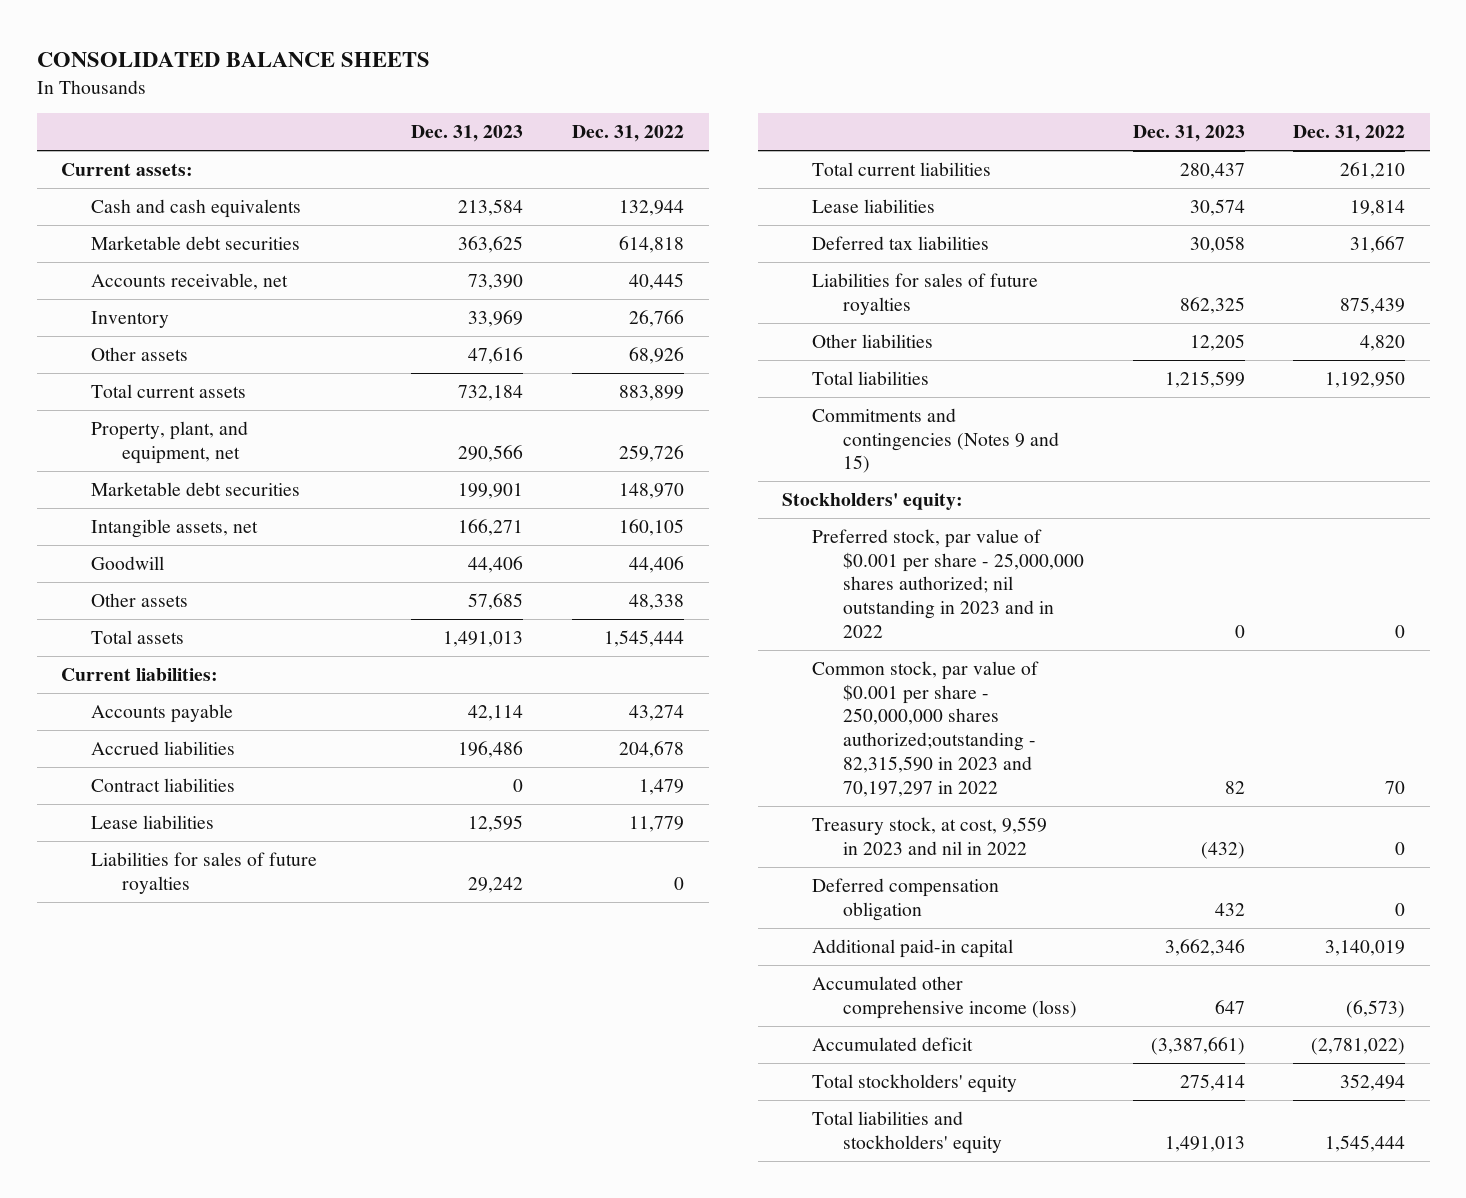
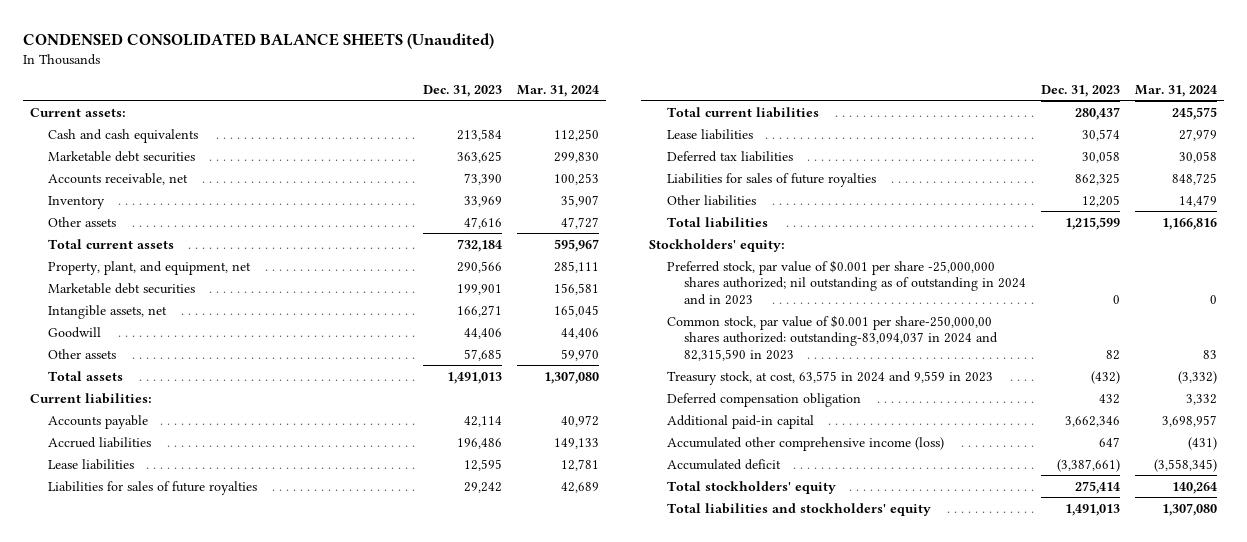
- CONSOLIDATED BALANCE SHEETS
+ CONDENSED CONSOLIDATED BALANCE SHEETS (Unaudited)
- | Dec. 31, 2023 | Dec. 31, 2022
+ | Dec. 31, 2023 | Mar. 31, 2024
- Contract liabilities | 0 | 1,479
- Commitments and contingencies (Notes 9 and 15)
- Preferred stock, par value of $0.001 per share - 25,000,000 shares authorized; nil outstanding in 2023 and in 2022 | 0 | 0
- Common stock, par value of $0.001 per share - 250,000,000 shares authorized;outstanding - 82,315,590 in 2023 and 70,197,297 in 2022 | 82 | 70
- Treasury stock, at cost, 9,559 in 2023 and nil in 2022 | (432) | 0
+ Preferred stock, par value of $0.001 per share -25,000,000 shares authorized; nil outstanding as of outstanding in 2024 and in 2023 | 0 | 0
+ Common stock, par value of $0.001 per share-250,000,00 shares authorized: outstanding-83,094,037 in 2024 and 82,315,590 in 2023 | 82 | 83
+ Treasury stock, at cost, 63,575 in 2024 and 9,559 in 2023 | (432) | (3,332)

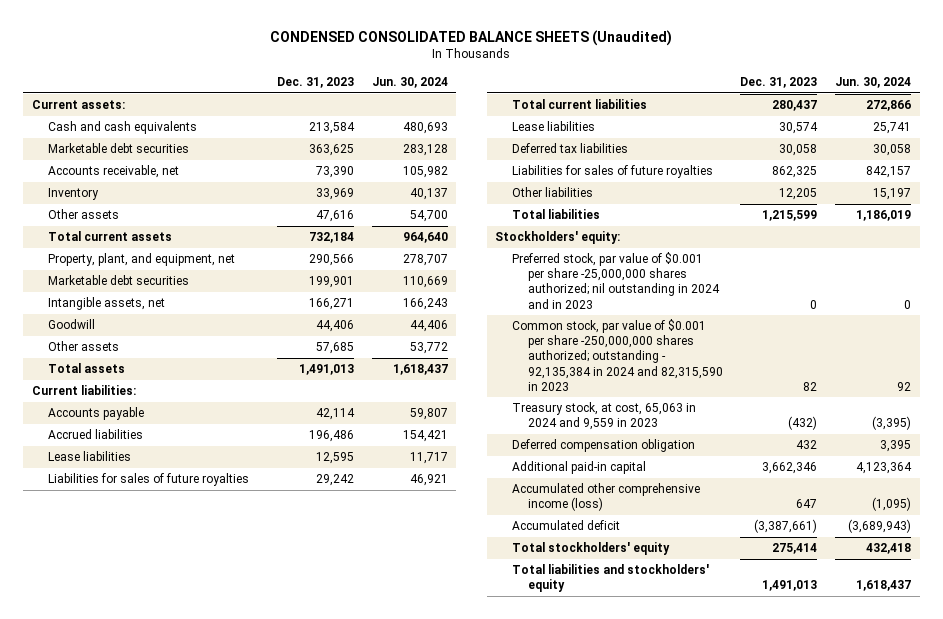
- | Dec. 31, 2023 | Mar. 31, 2024
+ | Dec. 31, 2023 | Jun. 30, 2024
- Preferred stock, par value of $0.001 per share -25,000,000 shares authorized; nil outstanding as of outstanding in 2024 and in 2023 | 0 | 0
- Common stock, par value of $0.001 per share-250,000,00 shares authorized: outstanding-83,094,037 in 2024 and 82,315,590 in 2023 | 82 | 83
- Treasury stock, at cost, 63,575 in 2024 and 9,559 in 2023 | (432) | (3,332)
+ Preferred stock, par value of $0.001 per share -25,000,000 shares authorized; nil outstanding in 2024 and in 2023 | 0 | 0
+ Common stock, par value of $0.001 per share -250,000,000 shares authorized; outstanding - 92,135,384 in 2024 and 82,315,590 in 2023 | 82 | 92
+ Treasury stock, at cost, 65,063 in 2024 and 9,559 in 2023 | (432) | (3,395)

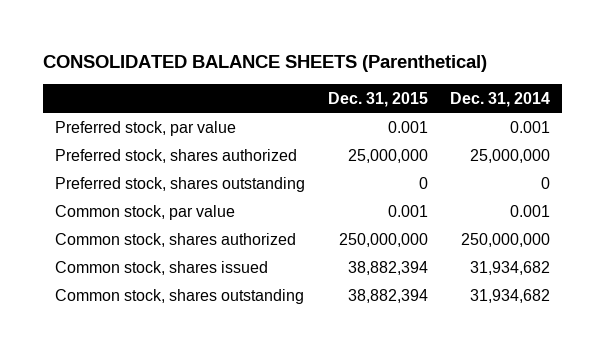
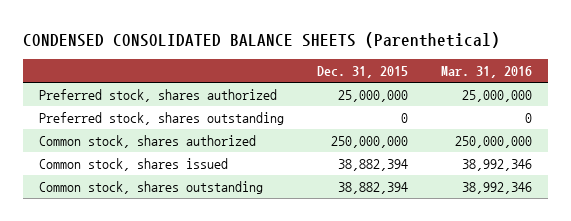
- CONSOLIDATED BALANCE SHEETS (Parenthetical)
+ CONDENSED CONSOLIDATED BALANCE SHEETS (Parenthetical)
- | Dec. 31, 2015 | Dec. 31, 2014
+ | Dec. 31, 2015 | Mar. 31, 2016
- Preferred stock, par value | 0.001 | 0.001
- Common stock, par value | 0.001 | 0.001

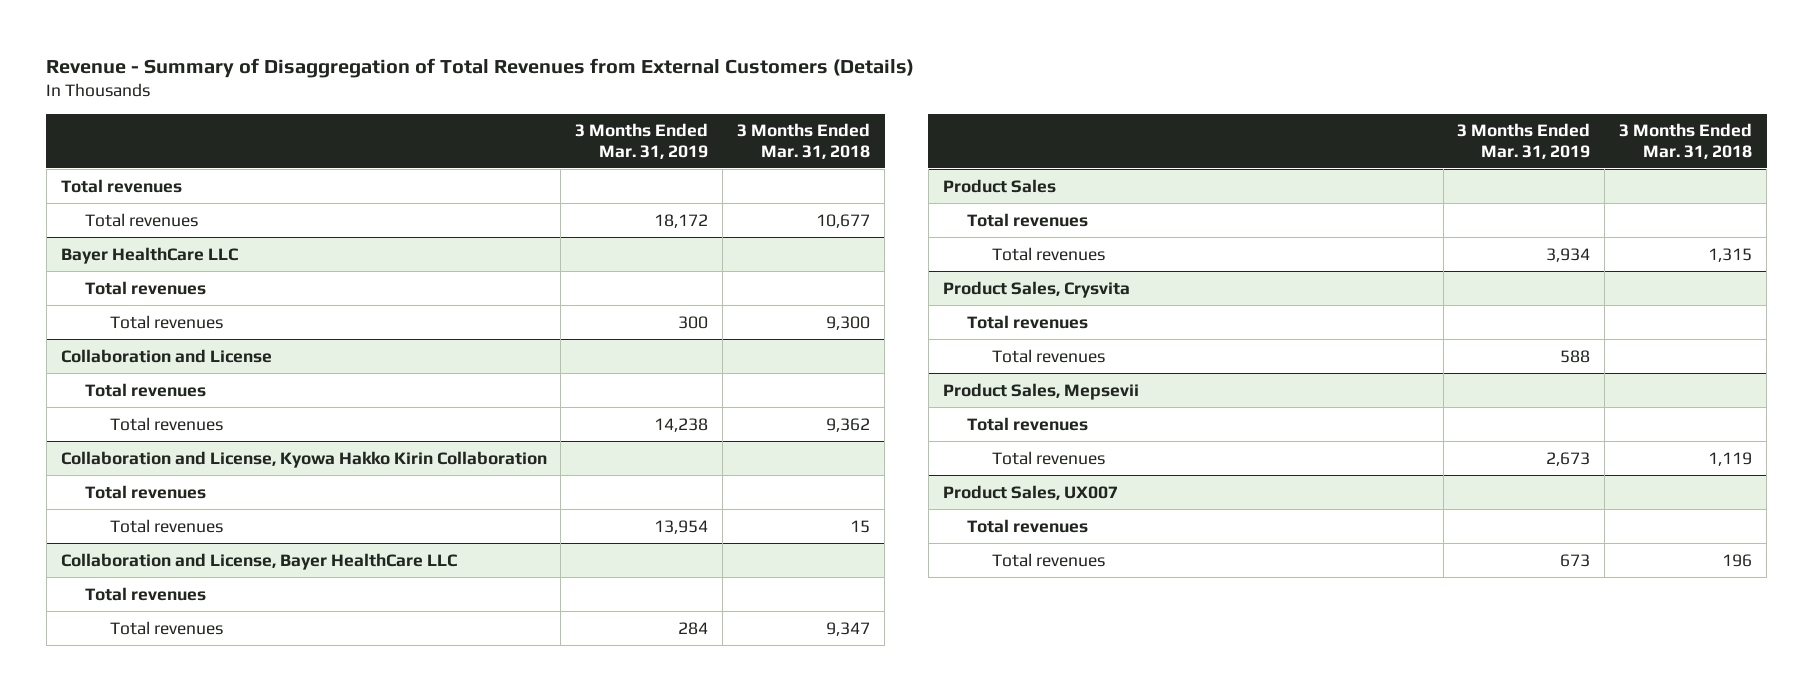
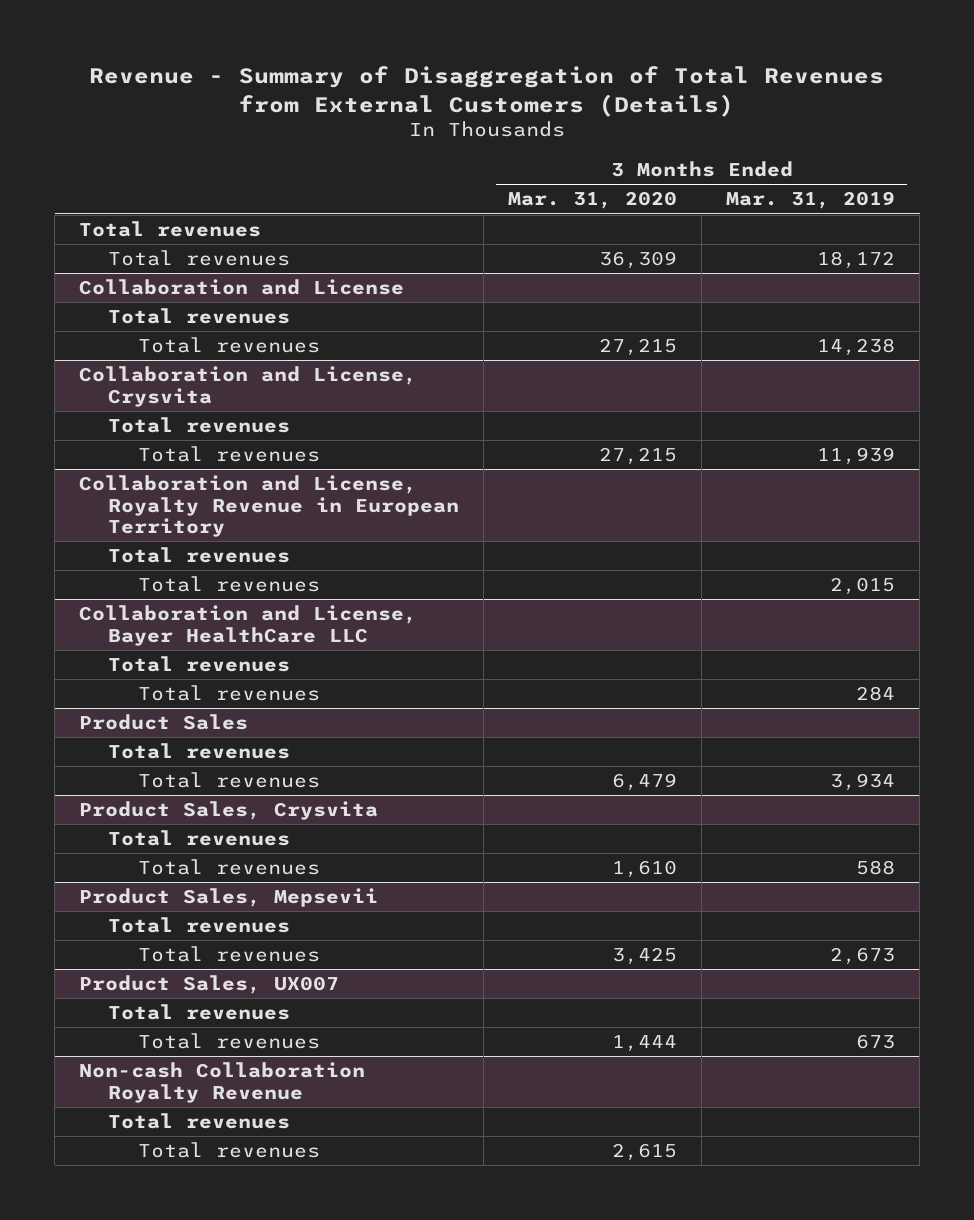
- | 3 Months Ended Mar. 31, 2019 | 3 Months Ended Mar. 31, 2018
+ | 3 Months Ended Mar. 31, 2020 | 3 Months Ended Mar. 31, 2019
- Bayer HealthCare LLC
- Total revenues
- Total revenues | 300 | 9,300
- Collaboration and License, Kyowa Hakko Kirin Collaboration
+ Collaboration and License, Crysvita
- Total revenues | 13,954 | 15
+ Total revenues | 27,215 | 11,939
+ Collaboration and License, Royalty Revenue in European Territory
+ Total revenues
+ Total revenues | | 2,015
+ Non-cash Collaboration Royalty Revenue
+ Total revenues
+ Total revenues | 2,615 |

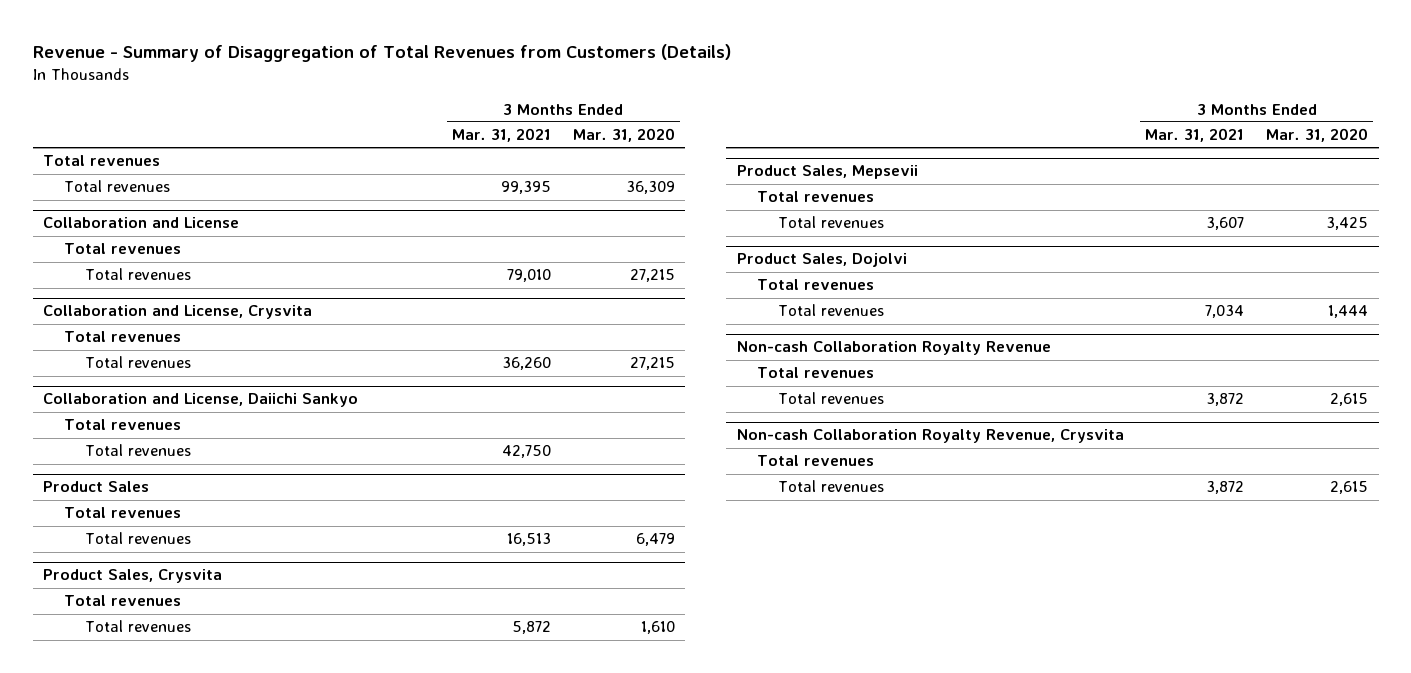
- Revenue - Summary of Disaggregation of Total Revenues from External Customers (Details)
+ Revenue - Summary of Disaggregation of Total Revenues from Customers (Details)
- | 3 Months Ended Mar. 31, 2020 | 3 Months Ended Mar. 31, 2019
+ | 3 Months Ended Mar. 31, 2021 | 3 Months Ended Mar. 31, 2020
- Collaboration and License, Royalty Revenue in European Territory
- Total revenues
- Total revenues | | 2,015
- Collaboration and License, Bayer HealthCare LLC
+ Collaboration and License, Daiichi Sankyo
- Product Sales, UX007
+ Product Sales, Dojolvi
+ Non-cash Collaboration Royalty Revenue, Crysvita
+ Total revenues
+ Total revenues | 3,872 | 2,615

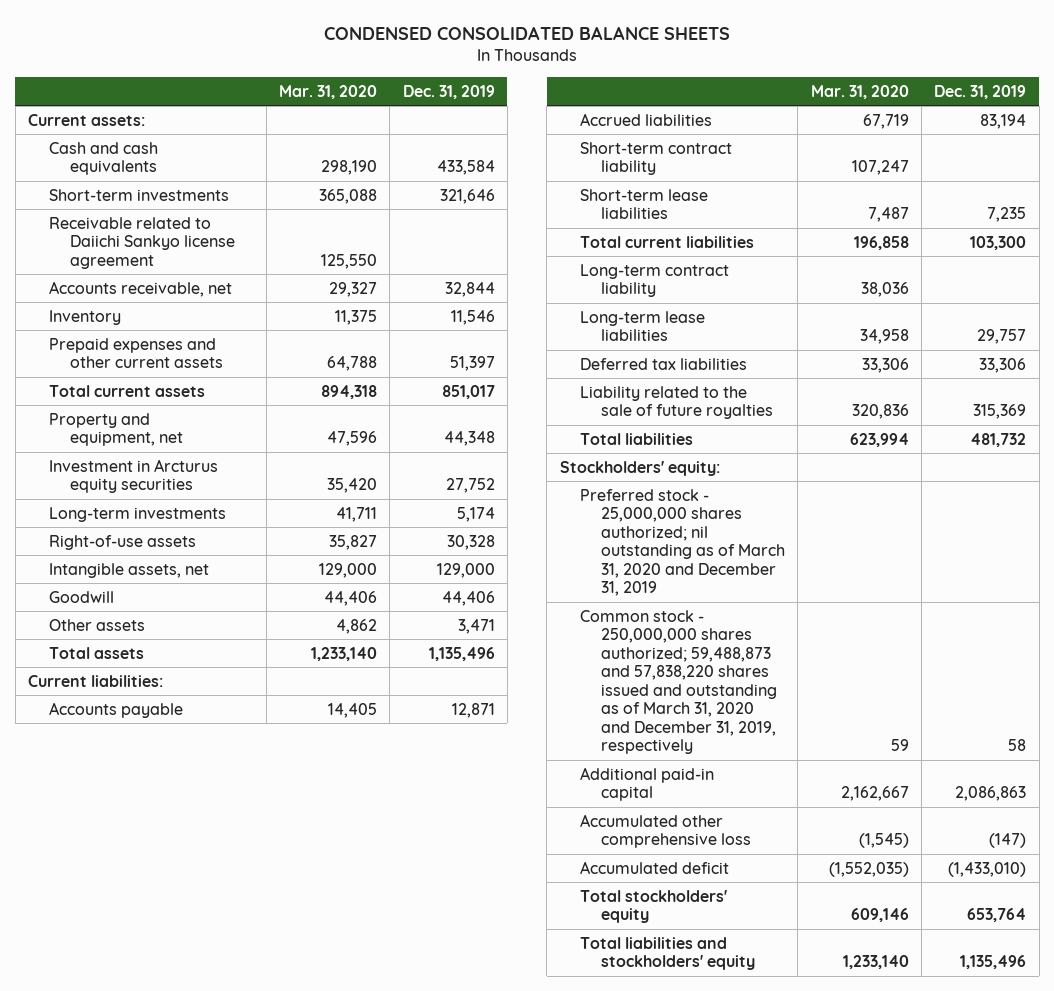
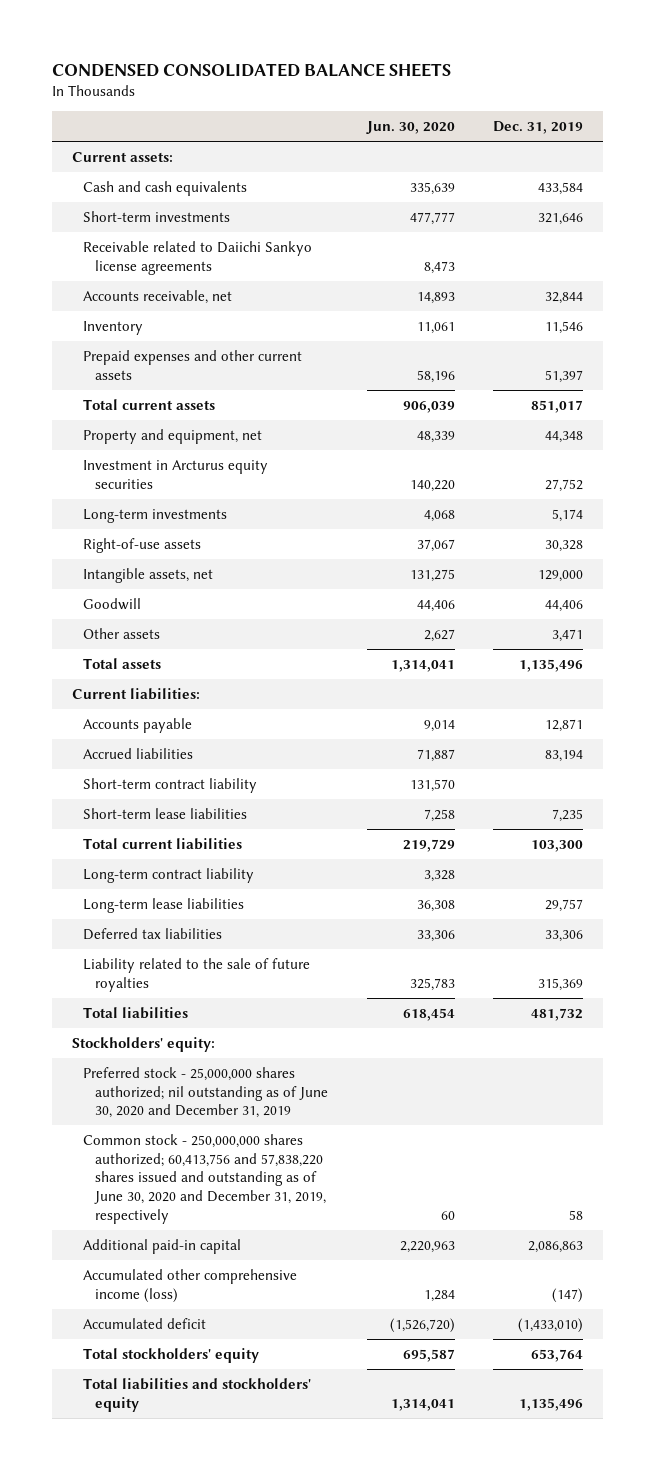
- | Mar. 31, 2020 | Dec. 31, 2019
+ | Jun. 30, 2020 | Dec. 31, 2019
- Receivable related to Daiichi Sankyo license agreement | 125,550 |
+ Receivable related to Daiichi Sankyo license agreements | 8,473 |
- Preferred stock - 25,000,000 shares authorized; nil outstanding as of March 31, 2020 and December 31, 2019
- Common stock - 250,000,000 shares authorized; 59,488,873 and 57,838,220 shares issued and outstanding as of March 31, 2020 and December 31, 2019, respectively | 59 | 58
+ Preferred stock - 25,000,000 shares authorized; nil outstanding as of June 30, 2020 and December 31, 2019
+ Common stock - 250,000,000 shares authorized; 60,413,756 and 57,838,220 shares issued and outstanding as of June 30, 2020 and December 31, 2019, respectively | 60 | 58
- Accumulated other comprehensive loss | (1,545) | (147)
+ Accumulated other comprehensive income (loss) | 1,284 | (147)

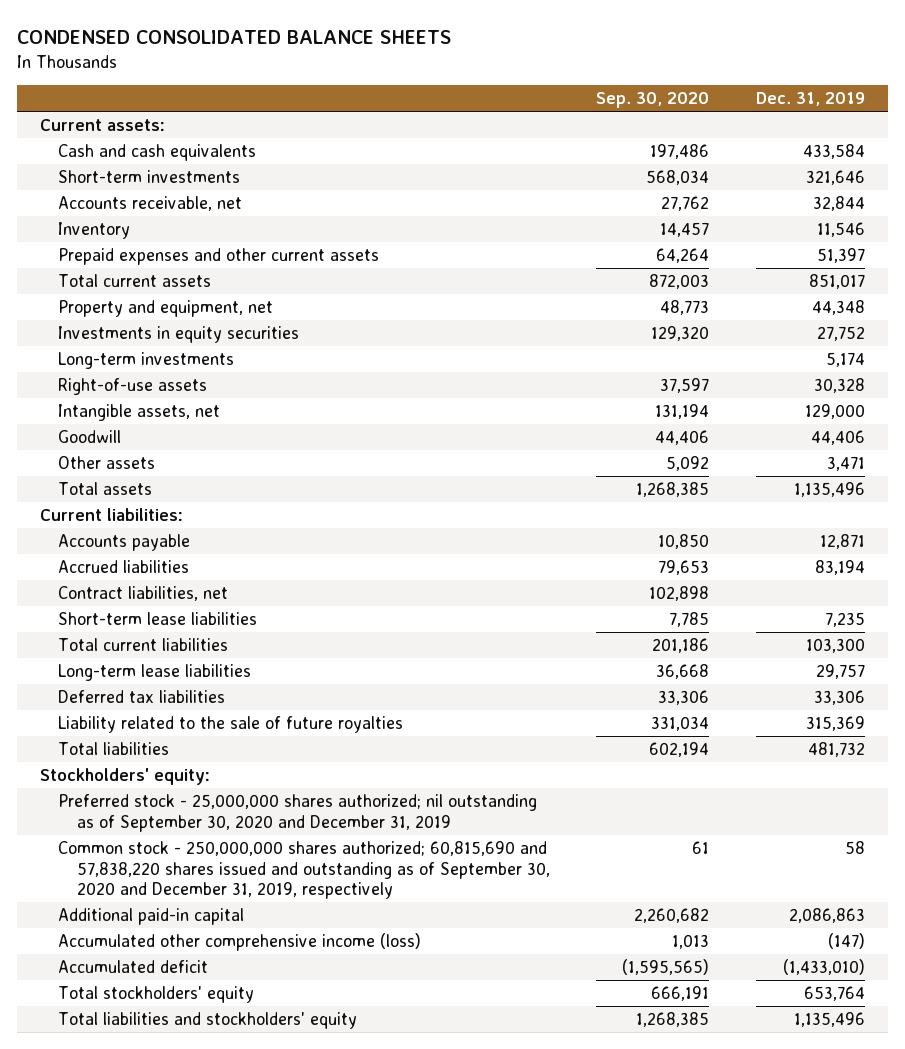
- | Jun. 30, 2020 | Dec. 31, 2019
+ | Sep. 30, 2020 | Dec. 31, 2019
- Receivable related to Daiichi Sankyo license agreements | 8,473 |
- Investment in Arcturus equity securities | 140,220 | 27,752
+ Investments in equity securities | 129,320 | 27,752
- Short-term contract liability | 131,570 |
+ Contract liabilities, net | 102,898 |
- Long-term contract liability | 3,328 |
- Preferred stock - 25,000,000 shares authorized; nil outstanding as of June 30, 2020 and December 31, 2019
- Common stock - 250,000,000 shares authorized; 60,413,756 and 57,838,220 shares issued and outstanding as of June 30, 2020 and December 31, 2019, respectively | 60 | 58
+ Preferred stock - 25,000,000 shares authorized; nil outstanding as of September 30, 2020 and December 31, 2019
+ Common stock - 250,000,000 shares authorized; 60,815,690 and 57,838,220 shares issued and outstanding as of September 30, 2020 and December 31, 2019, respectively | 61 | 58

